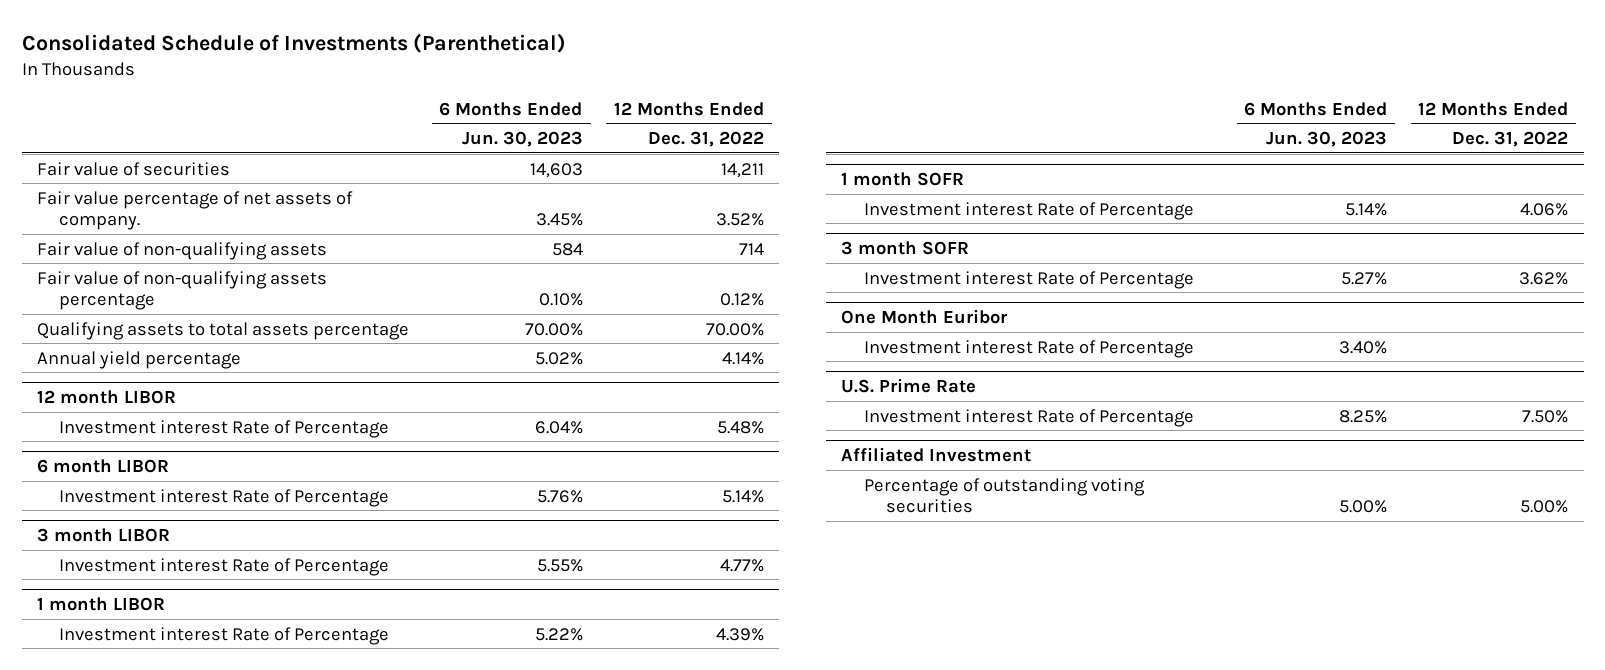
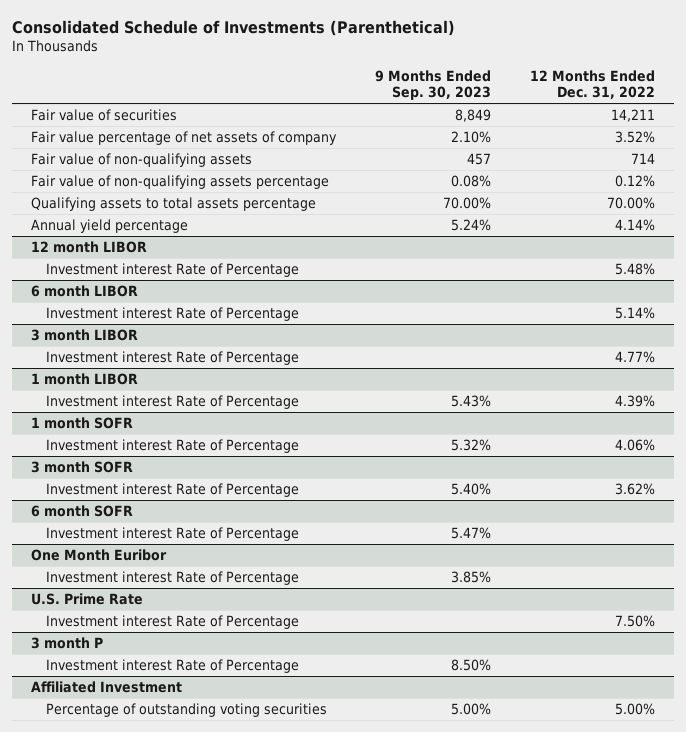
- | 6 Months Ended Jun. 30, 2023 | 12 Months Ended Dec. 31, 2022
+ | 9 Months Ended Sep. 30, 2023 | 12 Months Ended Dec. 31, 2022
- Fair value percentage of net assets of company. | 3.45% | 3.52%
+ Fair value percentage of net assets of company | 2.10% | 3.52%
+ 6 month SOFR
+ Investment interest Rate of Percentage | 5.47% |
+ 3 month P
+ Investment interest Rate of Percentage | 8.50% |

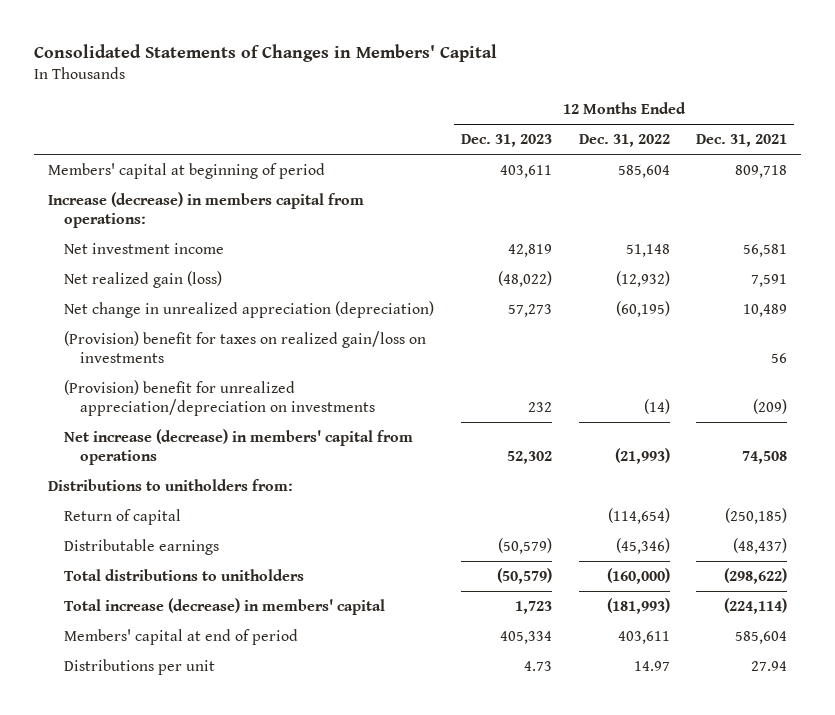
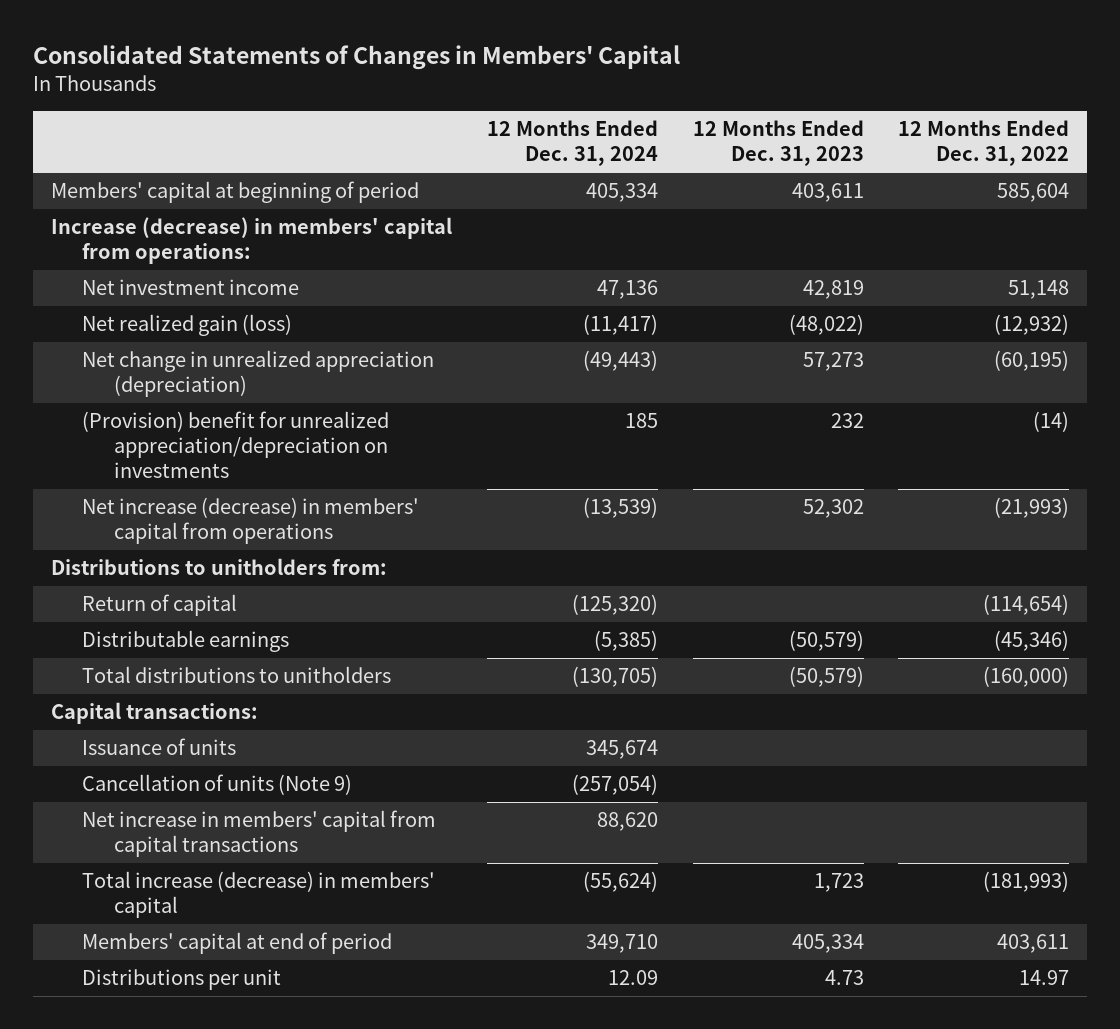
- | 12 Months Ended Dec. 31, 2023 | 12 Months Ended Dec. 31, 2022 | 12 Months Ended Dec. 31, 2021
+ | 12 Months Ended Dec. 31, 2024 | 12 Months Ended Dec. 31, 2023 | 12 Months Ended Dec. 31, 2022
- Increase (decrease) in members capital from operations:
+ Increase (decrease) in members' capital from operations:
- (Provision) benefit for taxes on realized gain/loss on investments | | | 56
+ Capital transactions:
+ Issuance of units | 345,674 | |
+ Cancellation of units (Note 9) | (257,054) | |
+ Net increase in members' capital from capital transactions | 88,620 | |

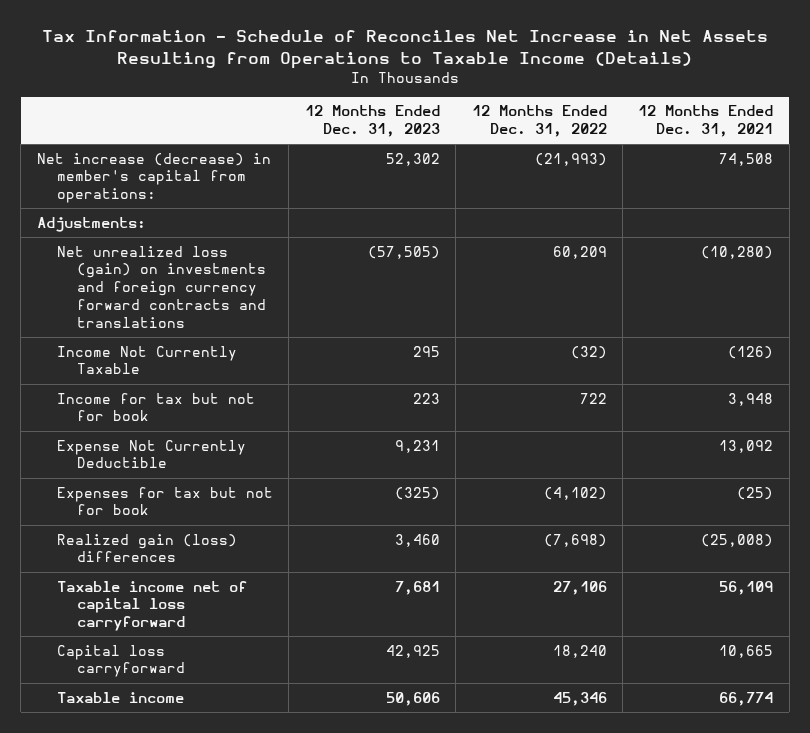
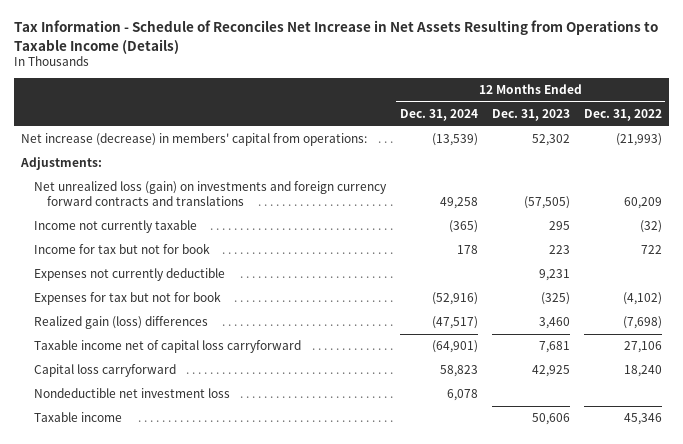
- | 12 Months Ended Dec. 31, 2023 | 12 Months Ended Dec. 31, 2022 | 12 Months Ended Dec. 31, 2021
+ | 12 Months Ended Dec. 31, 2024 | 12 Months Ended Dec. 31, 2023 | 12 Months Ended Dec. 31, 2022
- Net increase (decrease) in member's capital from operations: | 52,302 | (21,993) | 74,508
+ Net increase (decrease) in members' capital from operations: | (13,539) | 52,302 | (21,993)
- Income Not Currently Taxable | 295 | (32) | (126)
+ Income not currently taxable | (365) | 295 | (32)
- Expense Not Currently Deductible | 9,231 | | 13,092
+ Expenses not currently deductible | | 9,231 |
+ Nondeductible net investment loss | 6,078 | |

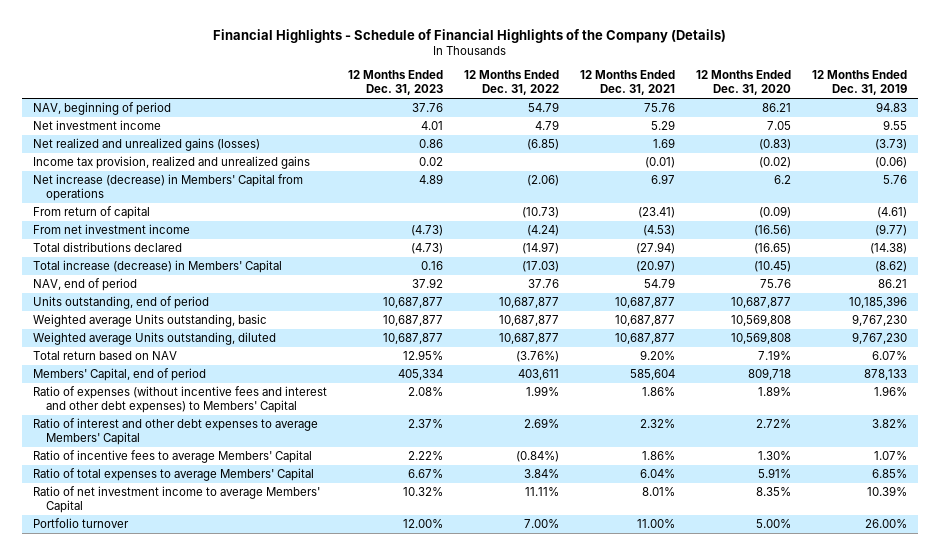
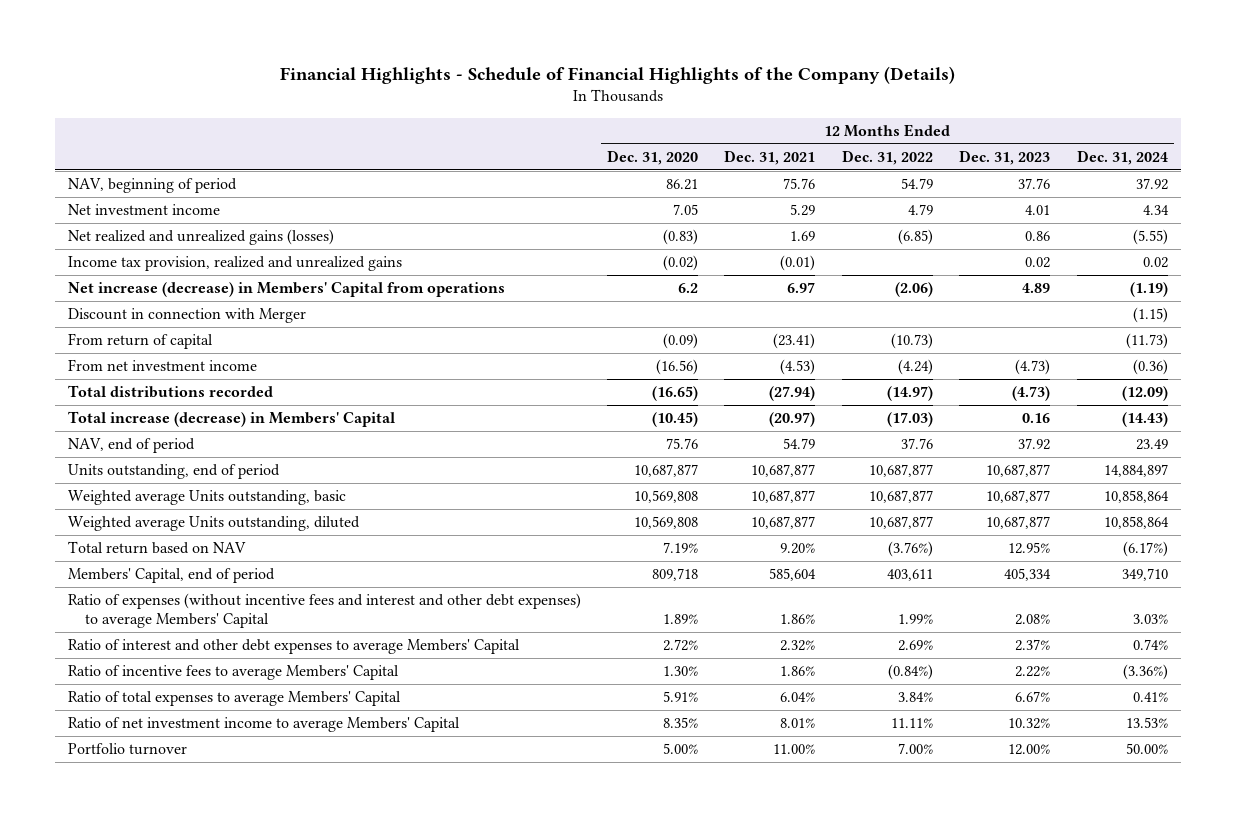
- | 12 Months Ended Dec. 31, 2023 | 12 Months Ended Dec. 31, 2022 | 12 Months Ended Dec. 31, 2021 | 12 Months Ended Dec. 31, 2020 | 12 Months Ended Dec. 31, 2019
+ | 12 Months Ended Dec. 31, 2020 | 12 Months Ended Dec. 31, 2021 | 12 Months Ended Dec. 31, 2022 | 12 Months Ended Dec. 31, 2023 | 12 Months Ended Dec. 31, 2024
+ Discount in connection with Merger | | | | | (1.15)
- Total distributions declared | (4.73) | (14.97) | (27.94) | (16.65) | (14.38)
+ Total distributions recorded | (16.65) | (27.94) | (14.97) | (4.73) | (12.09)
- Ratio of expenses (without incentive fees and interest and other debt expenses) to Members' Capital | 2.08% | 1.99% | 1.86% | 1.89% | 1.96%
+ Ratio of expenses (without incentive fees and interest and other debt expenses) to average Members' Capital | 1.89% | 1.86% | 1.99% | 2.08% | 3.03%

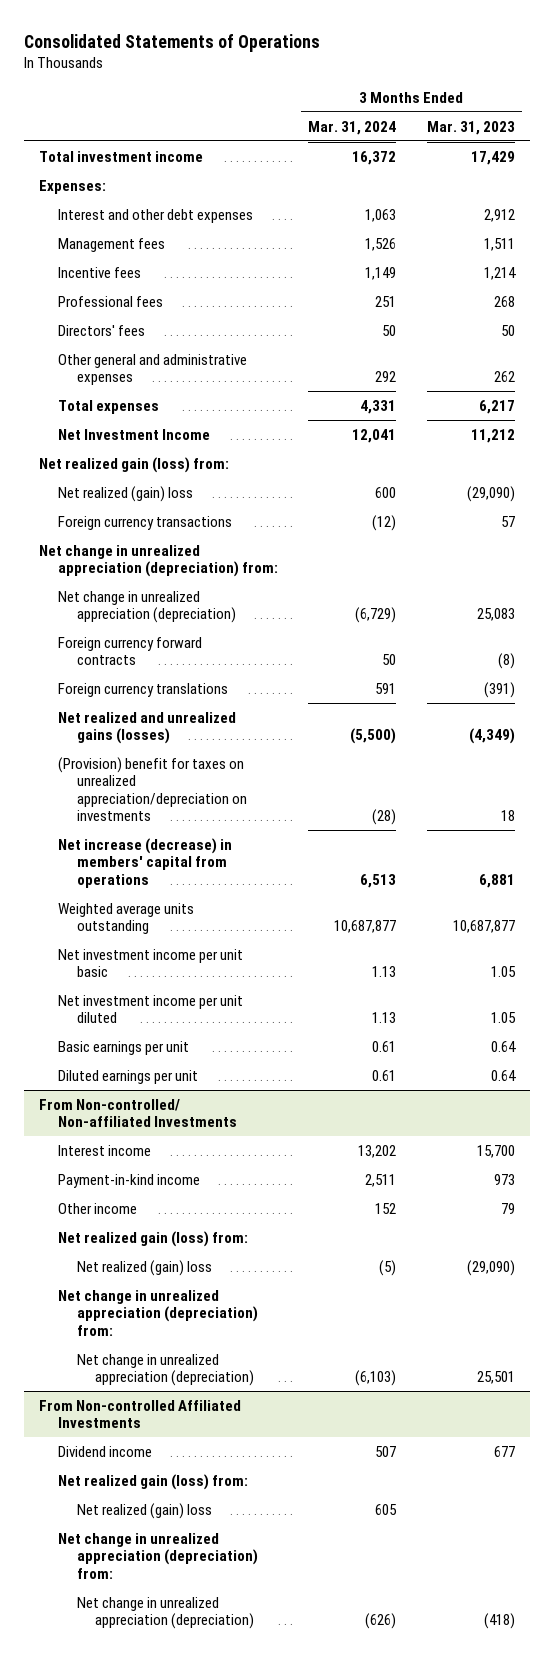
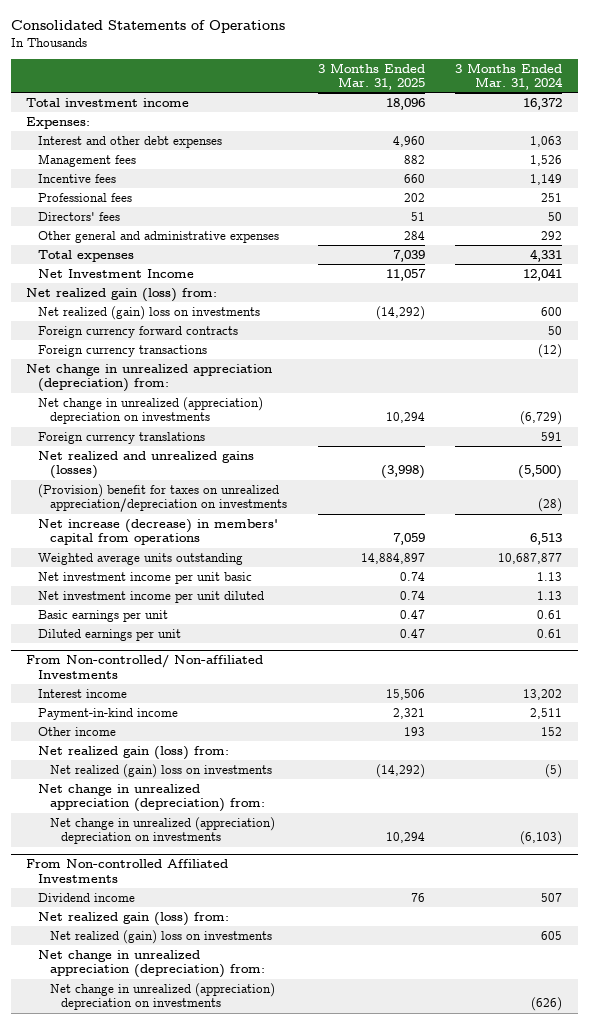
- | 3 Months Ended Mar. 31, 2024 | 3 Months Ended Mar. 31, 2023
+ | 3 Months Ended Mar. 31, 2025 | 3 Months Ended Mar. 31, 2024
- Net realized (gain) loss | 600 | (29,090)
+ Net realized (gain) loss on investments | (14,292) | 600
moved up: Foreign currency forward contracts | | 50
- Net change in unrealized appreciation (depreciation) | (6,729) | 25,083
+ Net change in unrealized (appreciation) depreciation on investments | 10,294 | (6,729)
@ From Non-controlled/ Non-affiliated Investments
- Net realized (gain) loss | (5) | (29,090)
+ Net realized (gain) loss on investments | (14,292) | (5)
- Net change in unrealized appreciation (depreciation) | (6,103) | 25,501
+ Net change in unrealized (appreciation) depreciation on investments | 10,294 | (6,103)
@ From Non-controlled Affiliated Investments
- Net realized (gain) loss | 605 |
+ Net realized (gain) loss on investments | | 605
- Net change in unrealized appreciation (depreciation) | (626) | (418)
+ Net change in unrealized (appreciation) depreciation on investments | | (626)

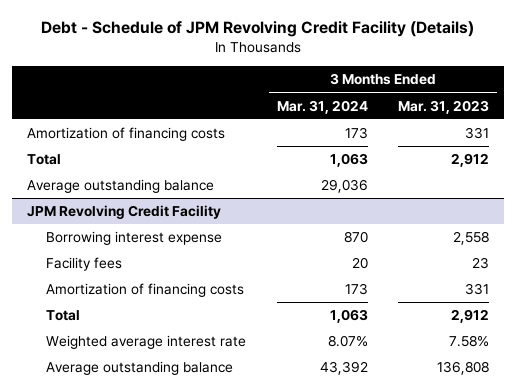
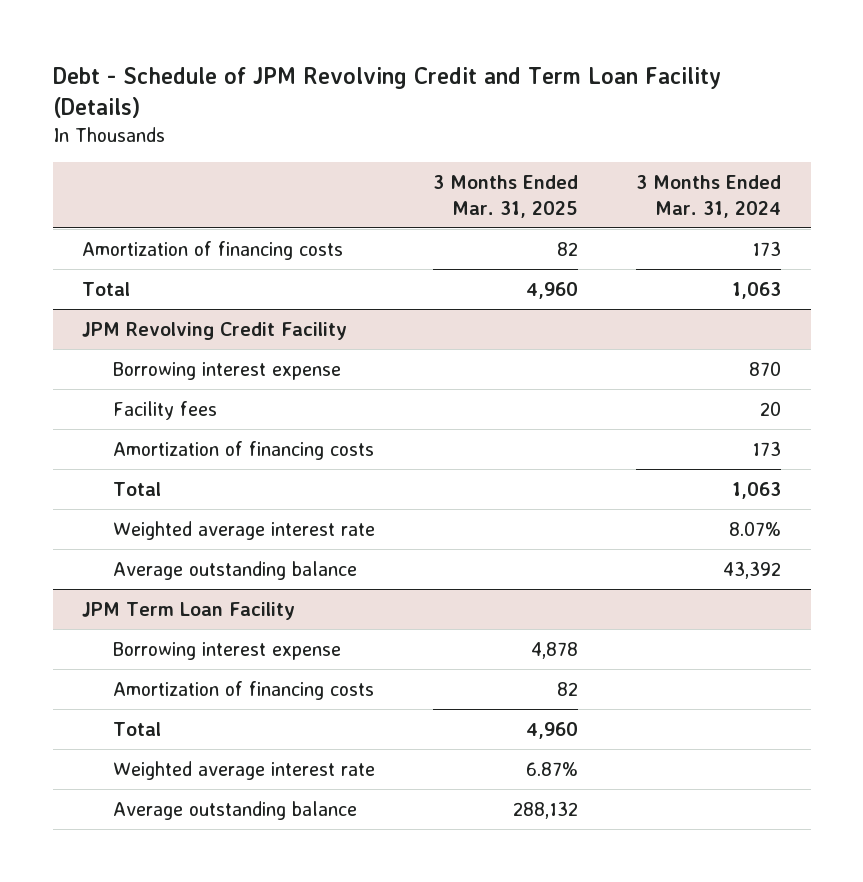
- Debt - Schedule of JPM Revolving Credit Facility (Details)
+ Debt - Schedule of JPM Revolving Credit and Term Loan Facility (Details)
- | 3 Months Ended Mar. 31, 2024 | 3 Months Ended Mar. 31, 2023
+ | 3 Months Ended Mar. 31, 2025 | 3 Months Ended Mar. 31, 2024
- Average outstanding balance | 29,036 |
+ JPM Term Loan Facility
+ Borrowing interest expense | 4,878 |
+ Amortization of financing costs | 82 |
+ Total | 4,960 |
+ Weighted average interest rate | 6.87% |
+ Average outstanding balance | 288,132 |

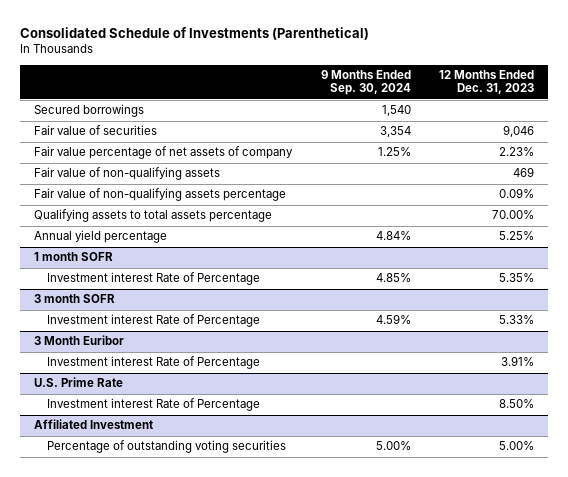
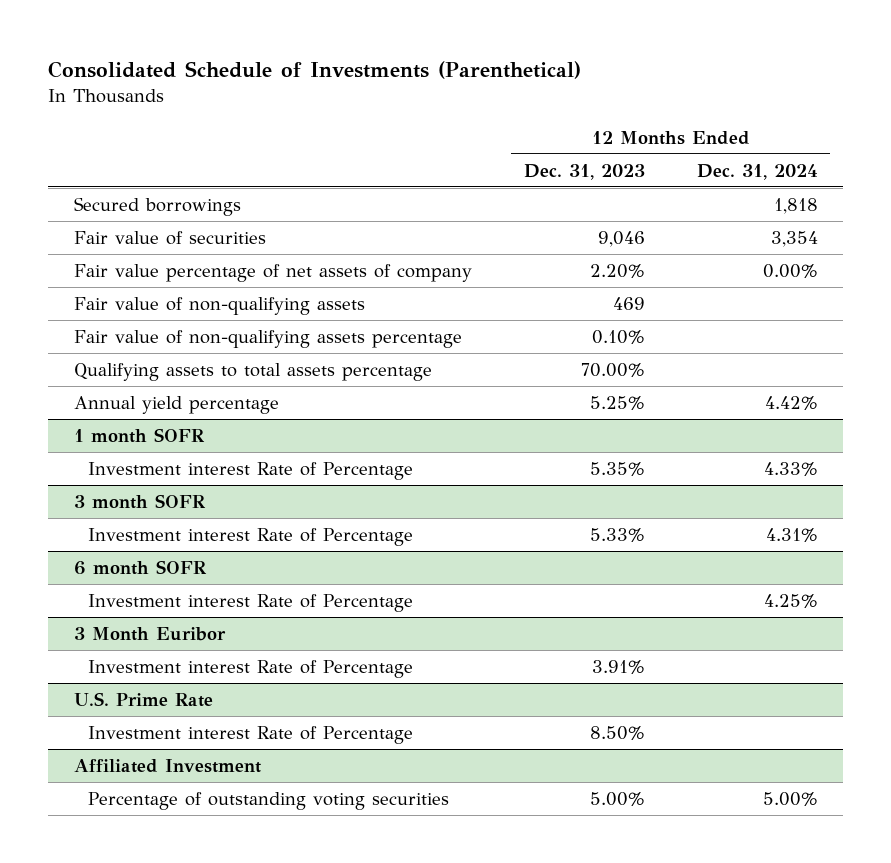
- | 9 Months Ended Sep. 30, 2024 | 12 Months Ended Dec. 31, 2023
+ | 12 Months Ended Dec. 31, 2023 | 12 Months Ended Dec. 31, 2024
- Fair value percentage of net assets of company | 1.25% | 2.23%
+ Fair value percentage of net assets of company | 2.20% | 0.00%
- Fair value of non-qualifying assets percentage | | 0.09%
+ Fair value of non-qualifying assets percentage | 0.10% |
+ 6 month SOFR
+ Investment interest Rate of Percentage | | 4.25%

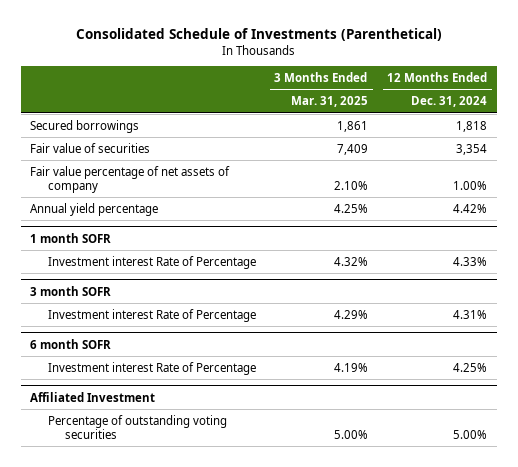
- | 12 Months Ended Dec. 31, 2023 | 12 Months Ended Dec. 31, 2024
+ | 3 Months Ended Mar. 31, 2025 | 12 Months Ended Dec. 31, 2024
- Fair value percentage of net assets of company | 2.20% | 0.00%
- Fair value of non-qualifying assets | 469 |
- Fair value of non-qualifying assets percentage | 0.10% |
- Qualifying assets to total assets percentage | 70.00% |
+ Fair value percentage of net assets of company | 2.10% | 1.00%
- 3 Month Euribor
- Investment interest Rate of Percentage | 3.91% |
- U.S. Prime Rate
- Investment interest Rate of Percentage | 8.50% |

